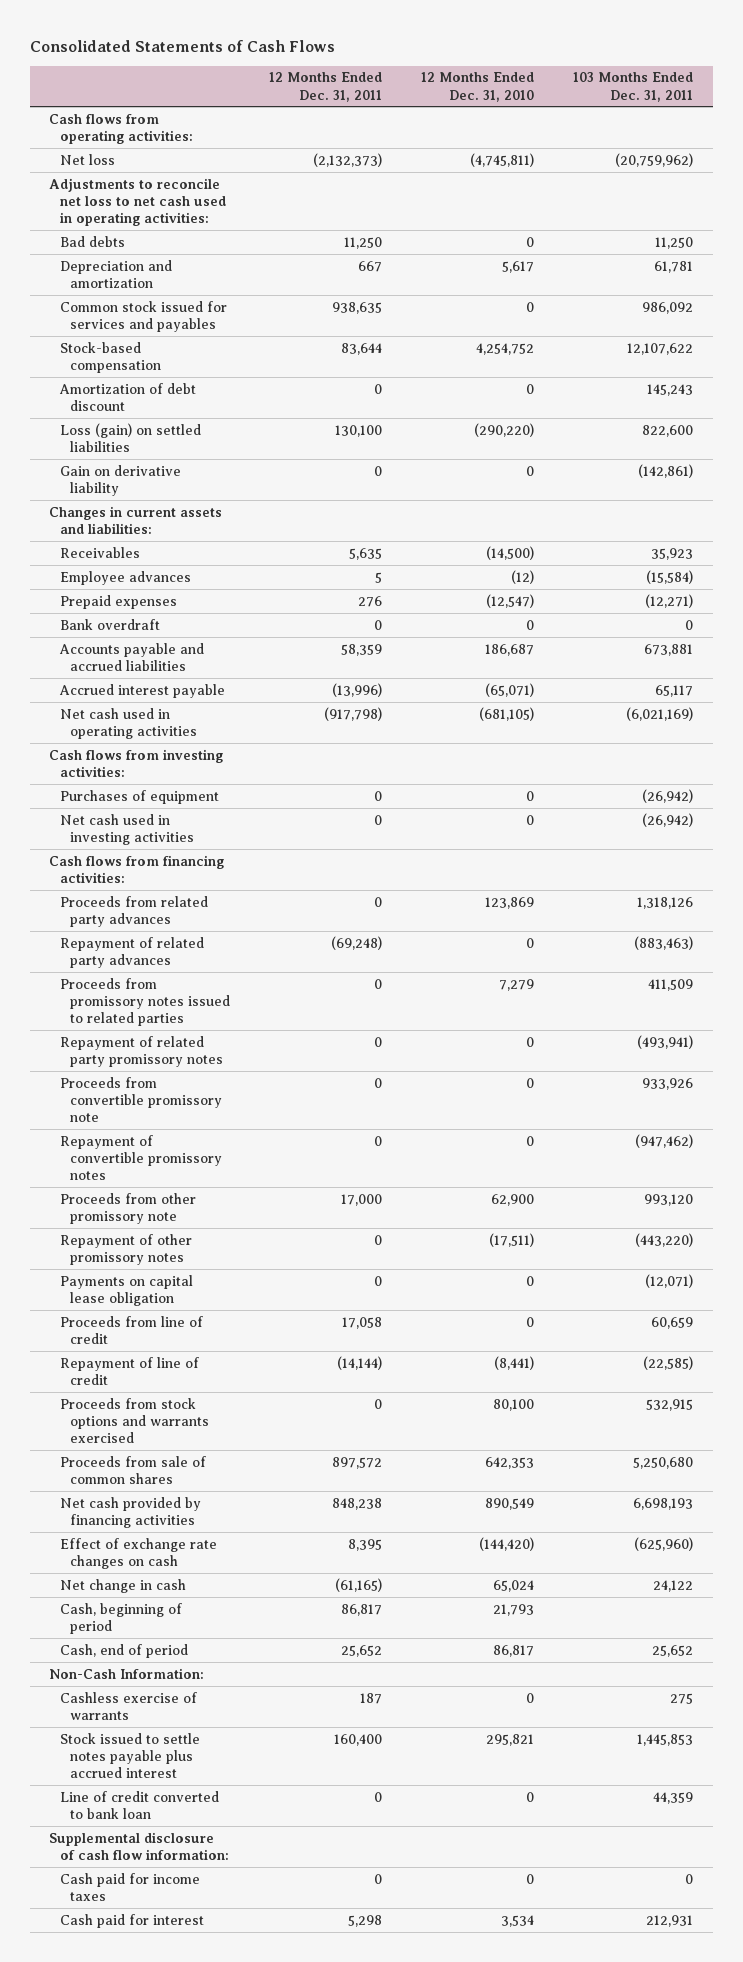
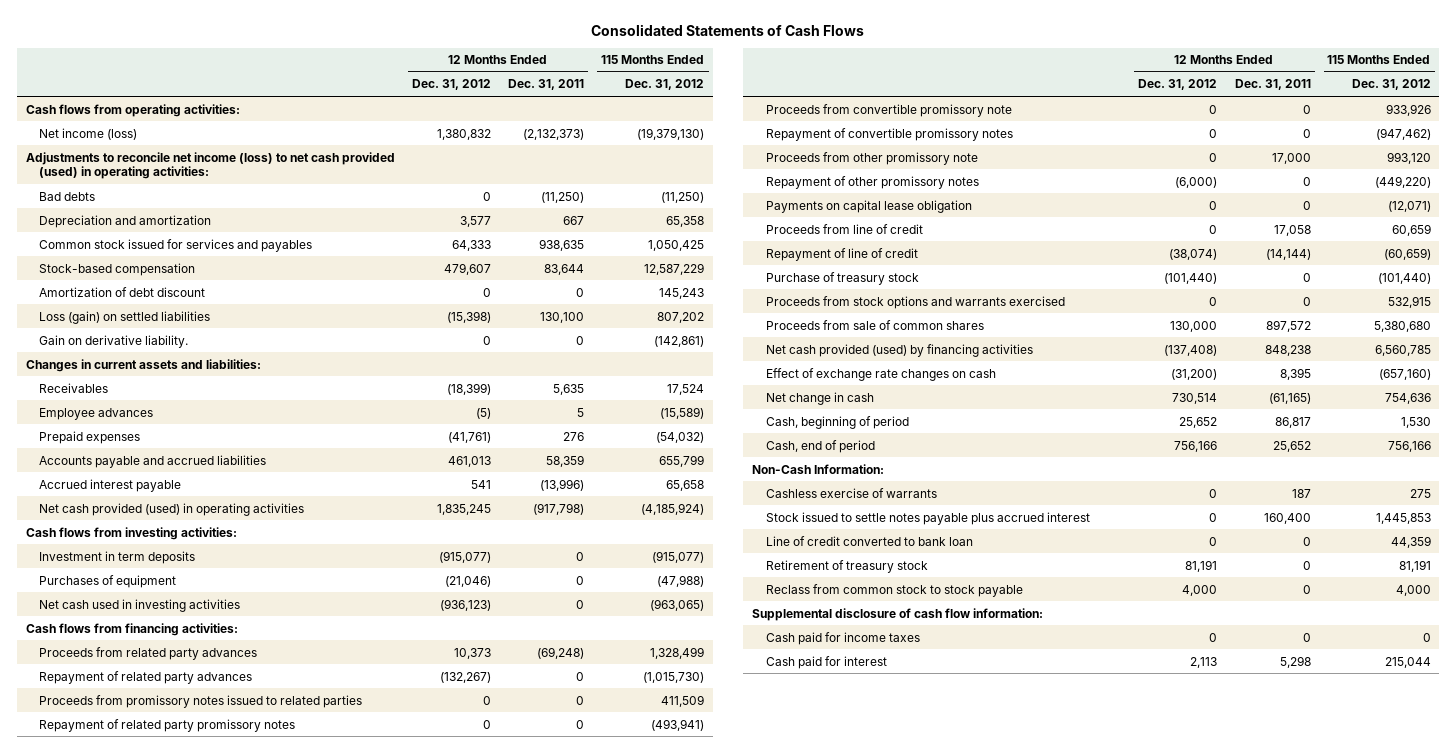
- | 12 Months Ended Dec. 31, 2011 | 12 Months Ended Dec. 31, 2010 | 103 Months Ended Dec. 31, 2011
+ | 12 Months Ended Dec. 31, 2012 | 12 Months Ended Dec. 31, 2011 | 115 Months Ended Dec. 31, 2012
- Net loss | (2,132,373) | (4,745,811) | (20,759,962)
- Adjustments to reconcile net loss to net cash used in operating activities:
- Bad debts | 11,250 | 0 | 11,250
+ Net income (loss) | 1,380,832 | (2,132,373) | (19,379,130)
+ Adjustments to reconcile net income (loss) to net cash provided (used) in operating activities:
+ Bad debts | 0 | (11,250) | (11,250)
- Gain on derivative liability | 0 | 0 | (142,861)
+ Gain on derivative liability. | 0 | 0 | (142,861)
- Bank overdraft | 0 | 0 | 0
- Net cash used in operating activities | (917,798) | (681,105) | (6,021,169)
+ Net cash provided (used) in operating activities | 1,835,245 | (917,798) | (4,185,924)
+ Investment in term deposits | (915,077) | 0 | (915,077)
- Proceeds from related party advances | 0 | 123,869 | 1,318,126
- Repayment of related party advances | (69,248) | 0 | (883,463)
+ Proceeds from related party advances | 10,373 | (69,248) | 1,328,499
+ Repayment of related party advances | (132,267) | 0 | (1,015,730)
+ Purchase of treasury stock | (101,440) | 0 | (101,440)
- Net cash provided by financing activities | 848,238 | 890,549 | 6,698,193
+ Net cash provided (used) by financing activities | (137,408) | 848,238 | 6,560,785
+ Retirement of treasury stock | 81,191 | 0 | 81,191
+ Reclass from common stock to stock payable | 4,000 | 0 | 4,000

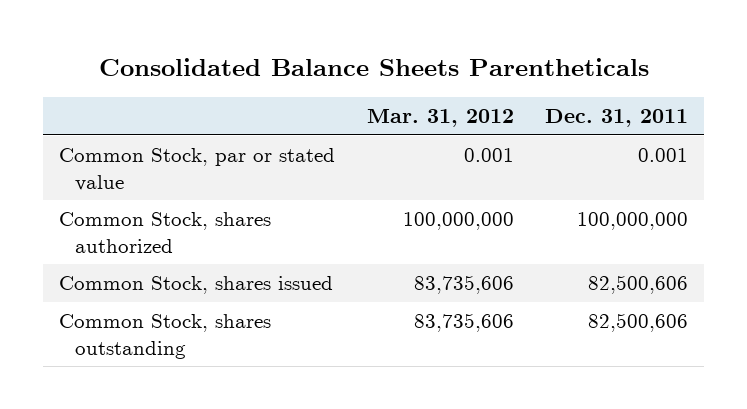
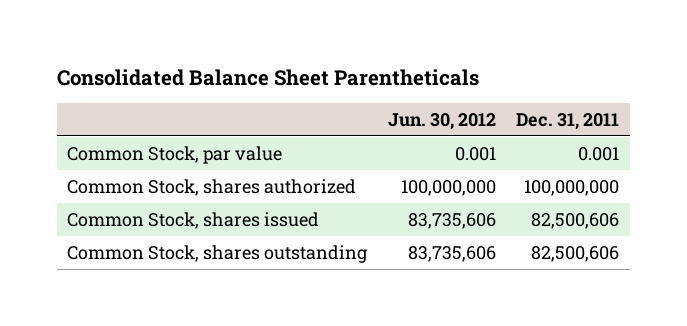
- Consolidated Balance Sheets Parentheticals
+ Consolidated Balance Sheet Parentheticals
- | Mar. 31, 2012 | Dec. 31, 2011
+ | Jun. 30, 2012 | Dec. 31, 2011
- Common Stock, par or stated value | 0.001 | 0.001
+ Common Stock, par value | 0.001 | 0.001

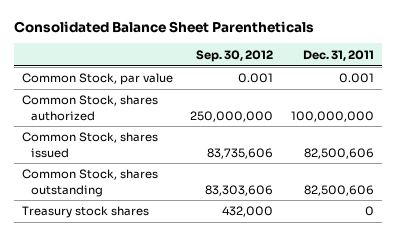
- | Jun. 30, 2012 | Dec. 31, 2011
+ | Sep. 30, 2012 | Dec. 31, 2011
+ Treasury stock shares | 432,000 | 0

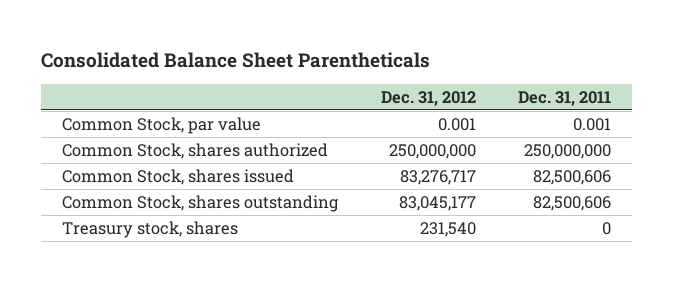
- | Sep. 30, 2012 | Dec. 31, 2011
+ | Dec. 31, 2012 | Dec. 31, 2011
- Common Stock, shares authorized | 250,000,000 | 100,000,000
+ Common Stock, shares authorized | 250,000,000 | 250,000,000
- Treasury stock shares | 432,000 | 0
+ Treasury stock, shares | 231,540 | 0

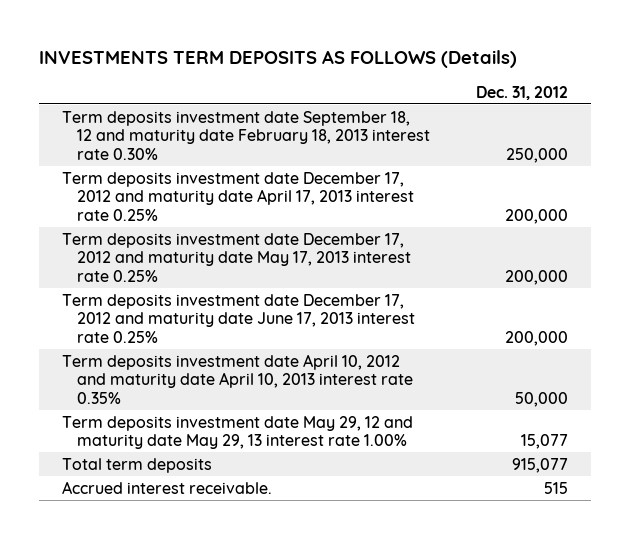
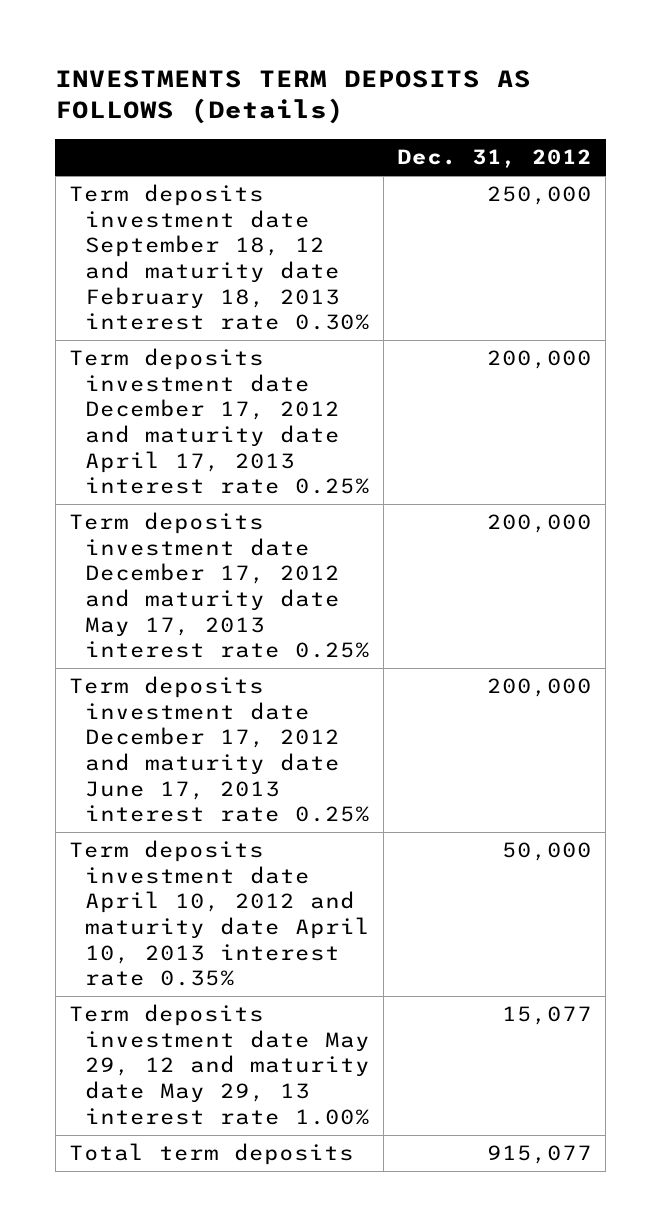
- Accrued interest receivable. | 515

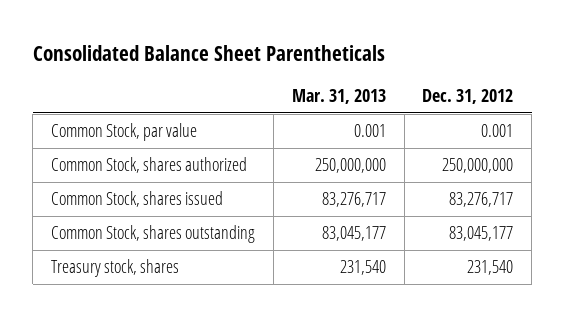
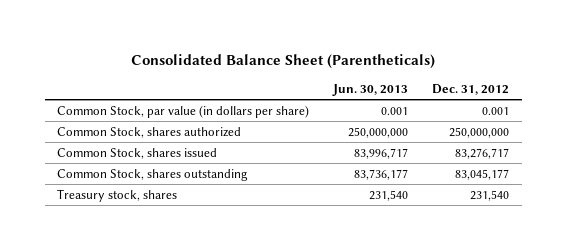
- Consolidated Balance Sheet Parentheticals
+ Consolidated Balance Sheet (Parentheticals)
- | Mar. 31, 2013 | Dec. 31, 2012
+ | Jun. 30, 2013 | Dec. 31, 2012
- Common Stock, par value | 0.001 | 0.001
+ Common Stock, par value (in dollars per share) | 0.001 | 0.001

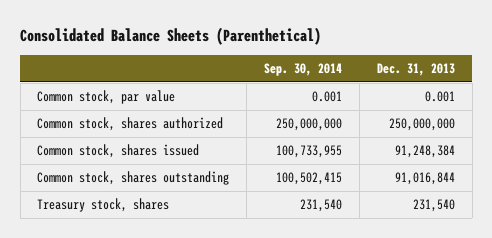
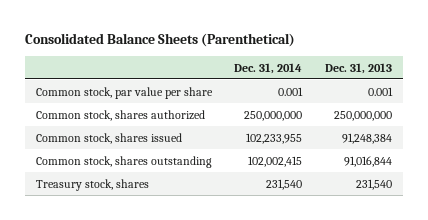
- | Sep. 30, 2014 | Dec. 31, 2013
+ | Dec. 31, 2014 | Dec. 31, 2013
- Common stock, par value | 0.001 | 0.001
+ Common stock, par value per share | 0.001 | 0.001

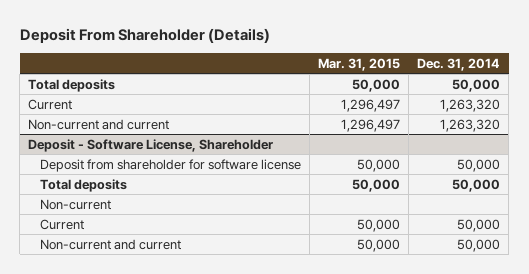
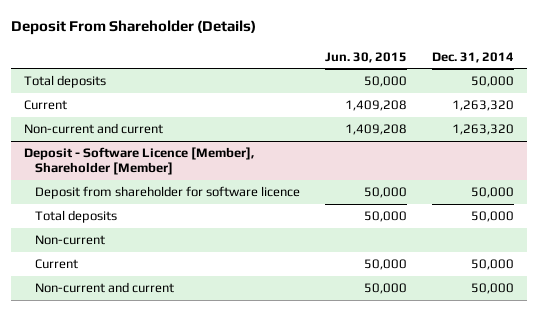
- | Mar. 31, 2015 | Dec. 31, 2014
+ | Jun. 30, 2015 | Dec. 31, 2014
- Deposit - Software License, Shareholder
- Deposit from shareholder for software license | 50,000 | 50,000
+ Deposit - Software Licence [Member], Shareholder [Member]
+ Deposit from shareholder for software licence | 50,000 | 50,000

